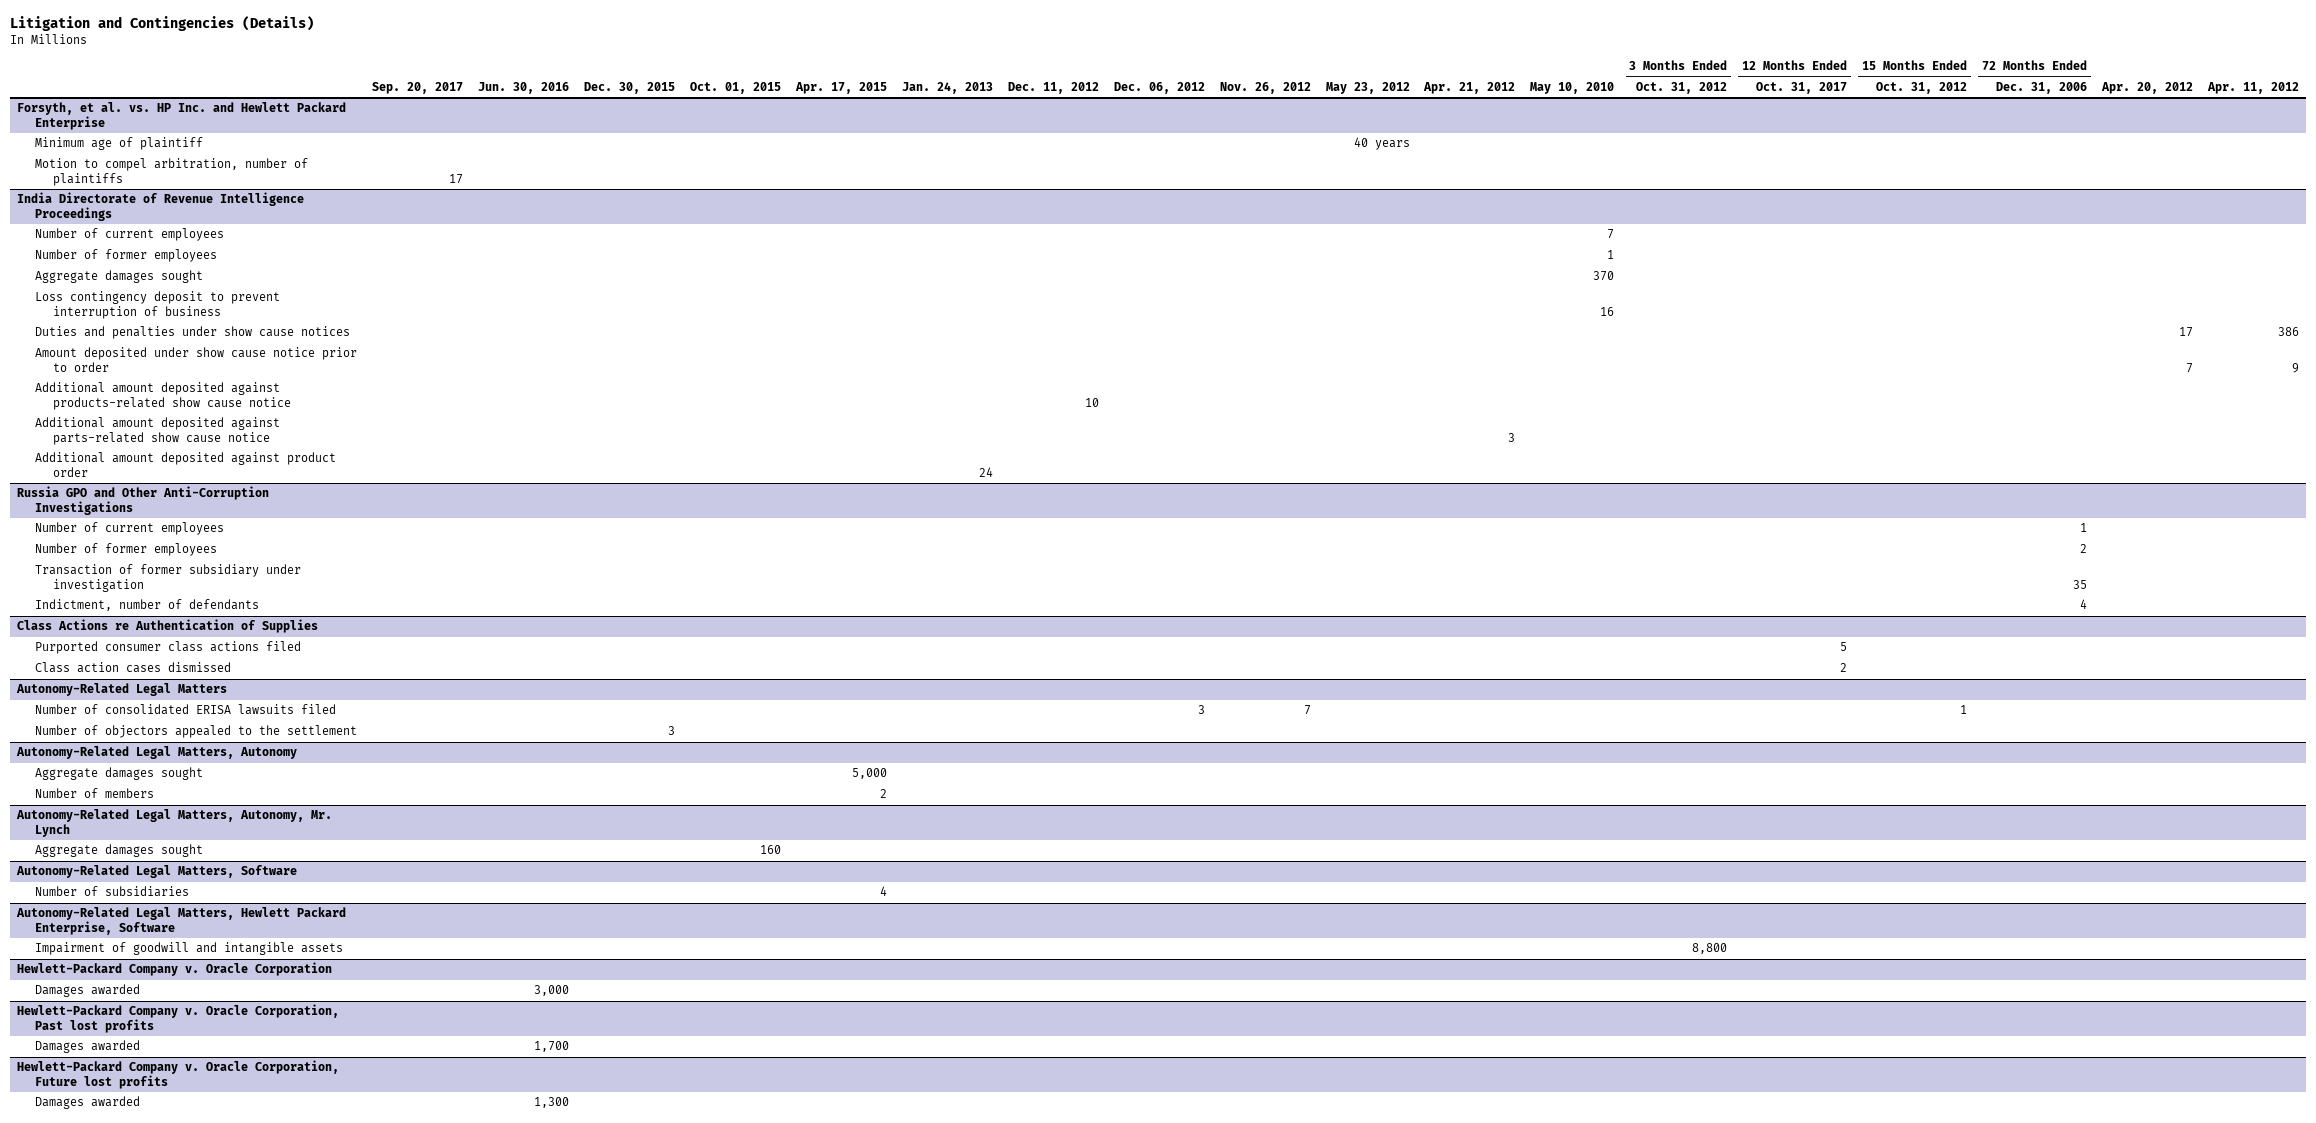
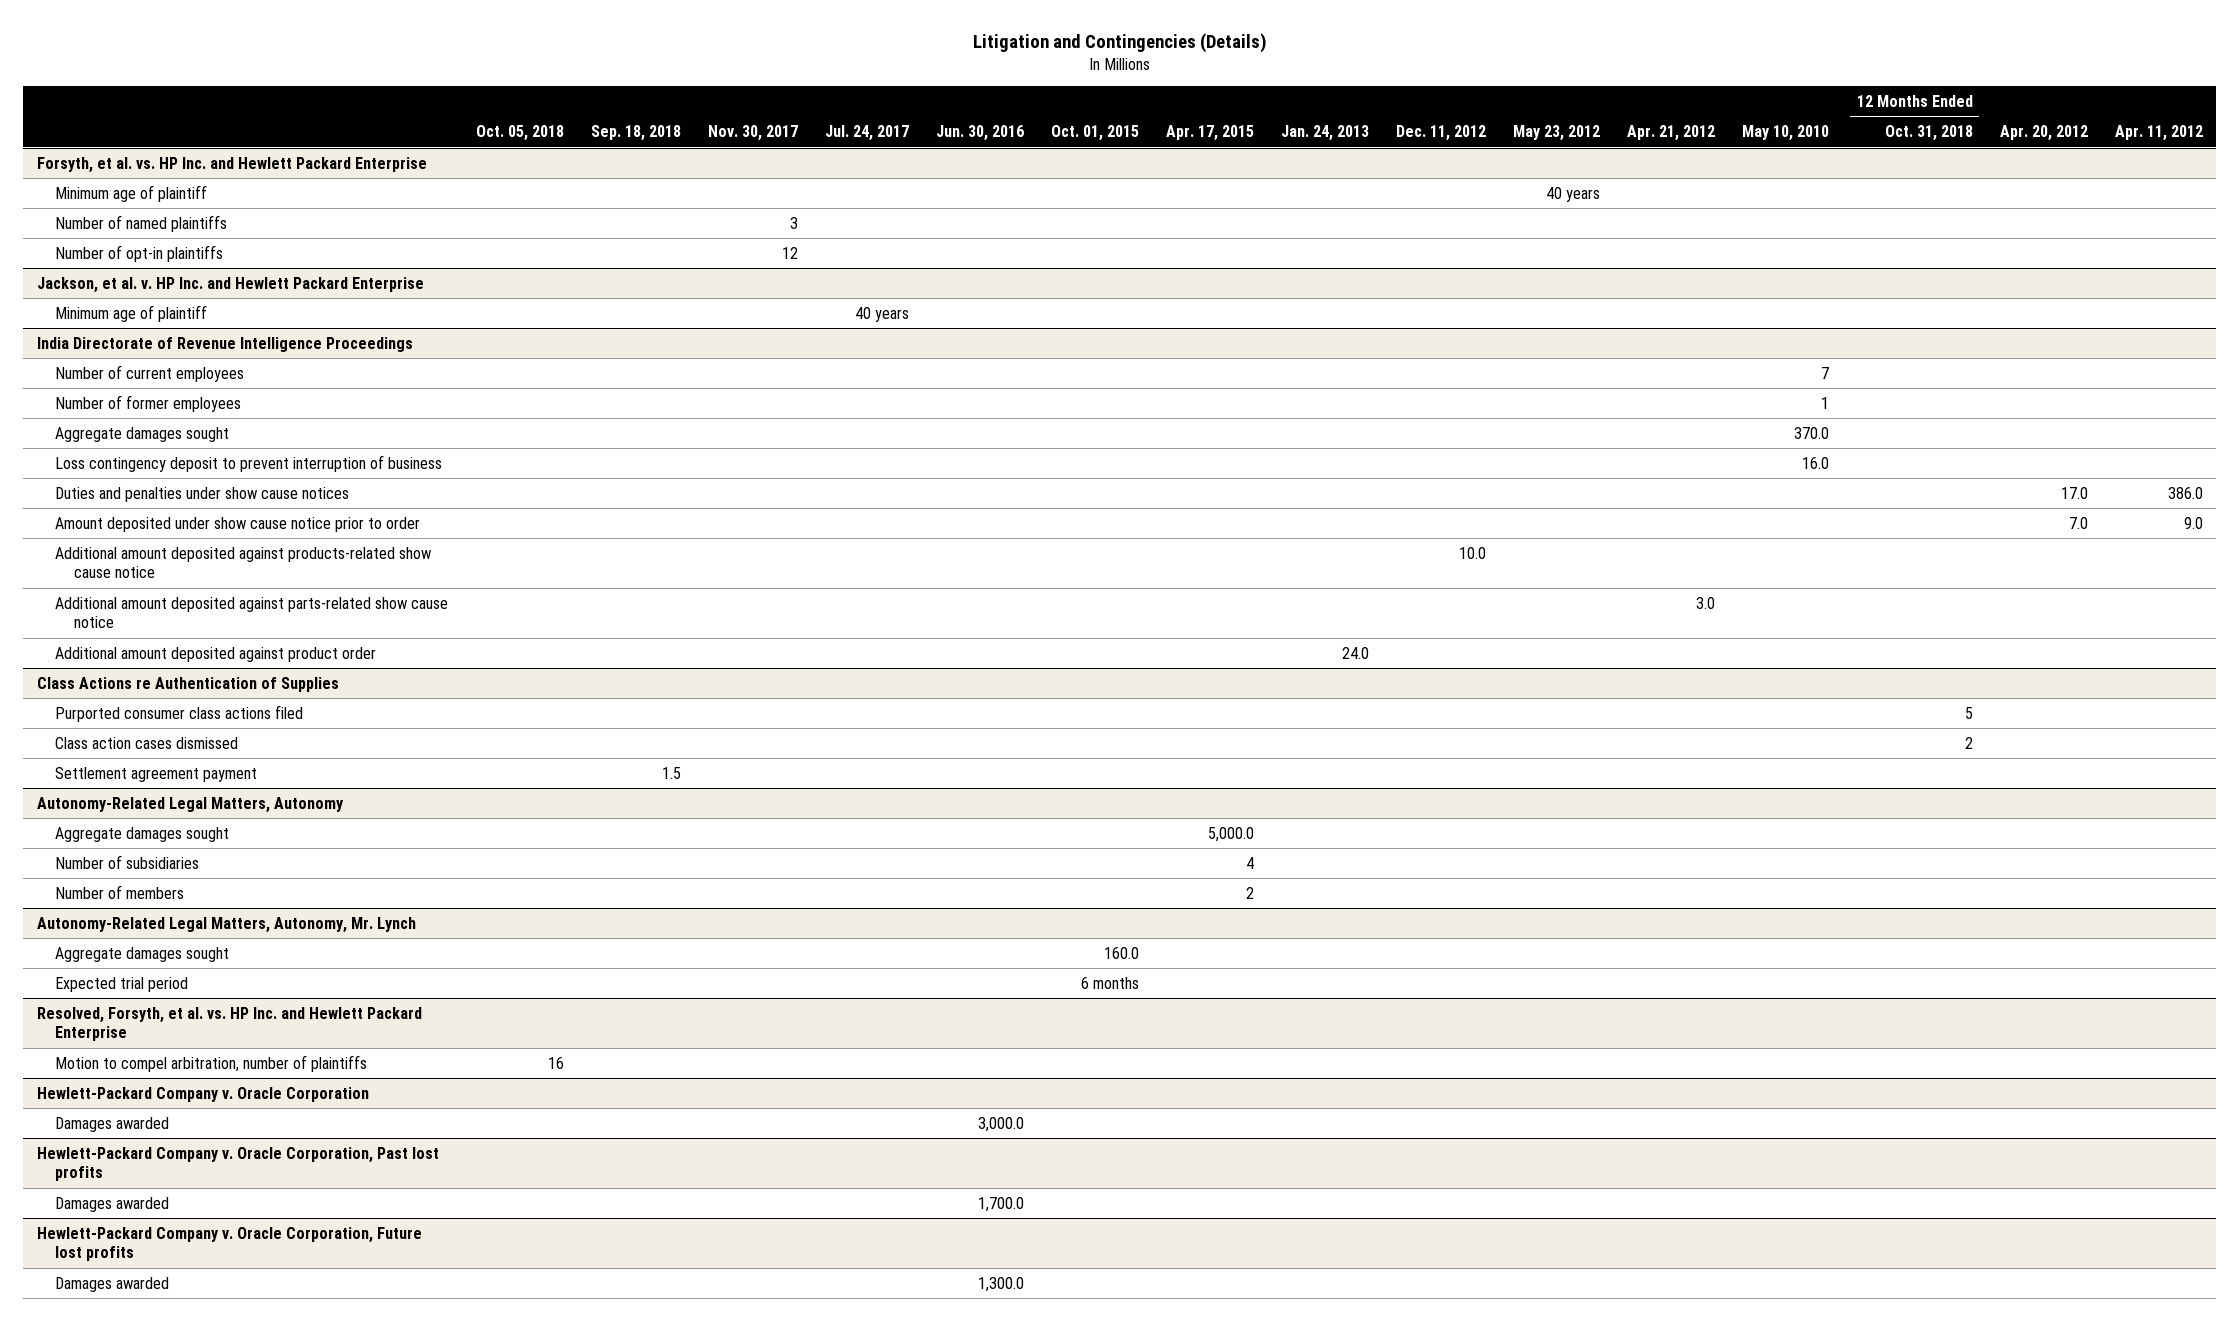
- | Sep. 20, 2017 | Jun. 30, 2016 | Dec. 30, 2015 | Oct. 01, 2015 | Apr. 17, 2015 | Jan. 24, 2013 | Dec. 11, 2012 | Dec. 06, 2012 | Nov. 26, 2012 | May 23, 2012 | Apr. 21, 2012 | May 10, 2010 | 3 Months Ended Oct. 31, 2012 | 12 Months Ended Oct. 31, 2017 | 15 Months Ended Oct. 31, 2012 | 72 Months Ended Dec. 31, 2006 | Apr. 20, 2012 | Apr. 11, 2012
+ | Oct. 05, 2018 | Sep. 18, 2018 | Nov. 30, 2017 | Jul. 24, 2017 | Jun. 30, 2016 | Oct. 01, 2015 | Apr. 17, 2015 | Jan. 24, 2013 | Dec. 11, 2012 | May 23, 2012 | Apr. 21, 2012 | May 10, 2010 | 12 Months Ended Oct. 31, 2018 | Apr. 20, 2012 | Apr. 11, 2012
@ Forsyth, et al. vs. HP Inc. and Hewlett Packard Enterprise
- Motion to compel arbitration, number of plaintiffs | 17 | | | | | | | | | | | | | | | | |
+ Number of named plaintiffs | | | 3 | | | | | | | | | | | |
+ Number of opt-in plaintiffs | | | 12 | | | | | | | | | | | |
+ Jackson, et al. v. HP Inc. and Hewlett Packard Enterprise
+ Minimum age of plaintiff | | | | 40 years | | | | | | | | | | |
@ India Directorate of Revenue Intelligence Proceedings
- Aggregate damages sought | | | | | | | | | | | | 370 | | | | | |
- Loss contingency deposit to prevent interruption of business | | | | | | | | | | | | 16 | | | | | |
- Duties and penalties under show cause notices | | | | | | | | | | | | | | | | | 17 | 386
- Amount deposited under show cause notice prior to order | | | | | | | | | | | | | | | | | 7 | 9
- Additional amount deposited against products-related show cause notice | | | | | | | 10 | | | | | | | | | | |
- Additional amount deposited against parts-related show cause notice | | | | | | | | | | | 3 | | | | | | |
- Additional amount deposited against product order | | | | | | 24 | | | | | | | | | | | |
- Russia GPO and Other Anti-Corruption Investigations
- Number of current employees | | | | | | | | | | | | | | | | 1 | |
- Number of former employees | | | | | | | | | | | | | | | | 2 | |
- Transaction of former subsidiary under investigation | | | | | | | | | | | | | | | | 35 | |
- Indictment, number of defendants | | | | | | | | | | | | | | | | 4 | |
@ India Directorate of Revenue Intelligence Proceedings
+ Aggregate damages sought | | | | | | | | | | | | 370.0 | | |
+ Loss contingency deposit to prevent interruption of business | | | | | | | | | | | | 16.0 | | |
+ Duties and penalties under show cause notices | | | | | | | | | | | | | | 17.0 | 386.0
+ Amount deposited under show cause notice prior to order | | | | | | | | | | | | | | 7.0 | 9.0
+ Additional amount deposited against products-related show cause notice | | | | | | | | | 10.0 | | | | | |
+ Additional amount deposited against parts-related show cause notice | | | | | | | | | | | 3.0 | | | |
+ Additional amount deposited against product order | | | | | | | | 24.0 | | | | | | |
- Autonomy-Related Legal Matters
- Number of consolidated ERISA lawsuits filed | | | | | | | | 3 | 7 | | | | | | 1 | | |
- Number of objectors appealed to the settlement | | | 3 | | | | | | | | | | | | | | |
@ Class Actions re Authentication of Supplies
+ Settlement agreement payment | | 1.5 | | | | | | | | | | | | |
@ Autonomy-Related Legal Matters, Autonomy
- Aggregate damages sought | | | | | 5,000 | | | | | | | | | | | | |
+ Aggregate damages sought | | | | | | | 5,000.0 | | | | | | | |
+ Number of subsidiaries | | | | | | | 4 | | | | | | | |
@ Autonomy-Related Legal Matters, Autonomy, Mr. Lynch
- Aggregate damages sought | | | | 160 | | | | | | | | | | | | | |
- Autonomy-Related Legal Matters, Software
- Number of subsidiaries | | | | | 4 | | | | | | | | | | | | |
- Autonomy-Related Legal Matters, Hewlett Packard Enterprise, Software
- Impairment of goodwill and intangible assets | | | | | | | | | | | | | 8,800 | | | | |
@ Autonomy-Related Legal Matters, Autonomy, Mr. Lynch
+ Aggregate damages sought | | | | | | 160.0 | | | | | | | | |
+ Expected trial period | | | | | | 6 months | | | | | | | | |
+ Resolved, Forsyth, et al. vs. HP Inc. and Hewlett Packard Enterprise
+ Motion to compel arbitration, number of plaintiffs | 16 | | | | | | | | | | | | | |
@ Hewlett-Packard Company v. Oracle Corporation
- Damages awarded | | 3,000 | | | | | | | | | | | | | | | |
+ Damages awarded | | | | | 3,000.0 | | | | | | | | | |
@ Hewlett-Packard Company v. Oracle Corporation, Past lost profits
- Damages awarded | | 1,700 | | | | | | | | | | | | | | | |
+ Damages awarded | | | | | 1,700.0 | | | | | | | | | |
@ Hewlett-Packard Company v. Oracle Corporation, Future lost profits
- Damages awarded | | 1,300 | | | | | | | | | | | | | | | |
+ Damages awarded | | | | | 1,300.0 | | | | | | | | | |

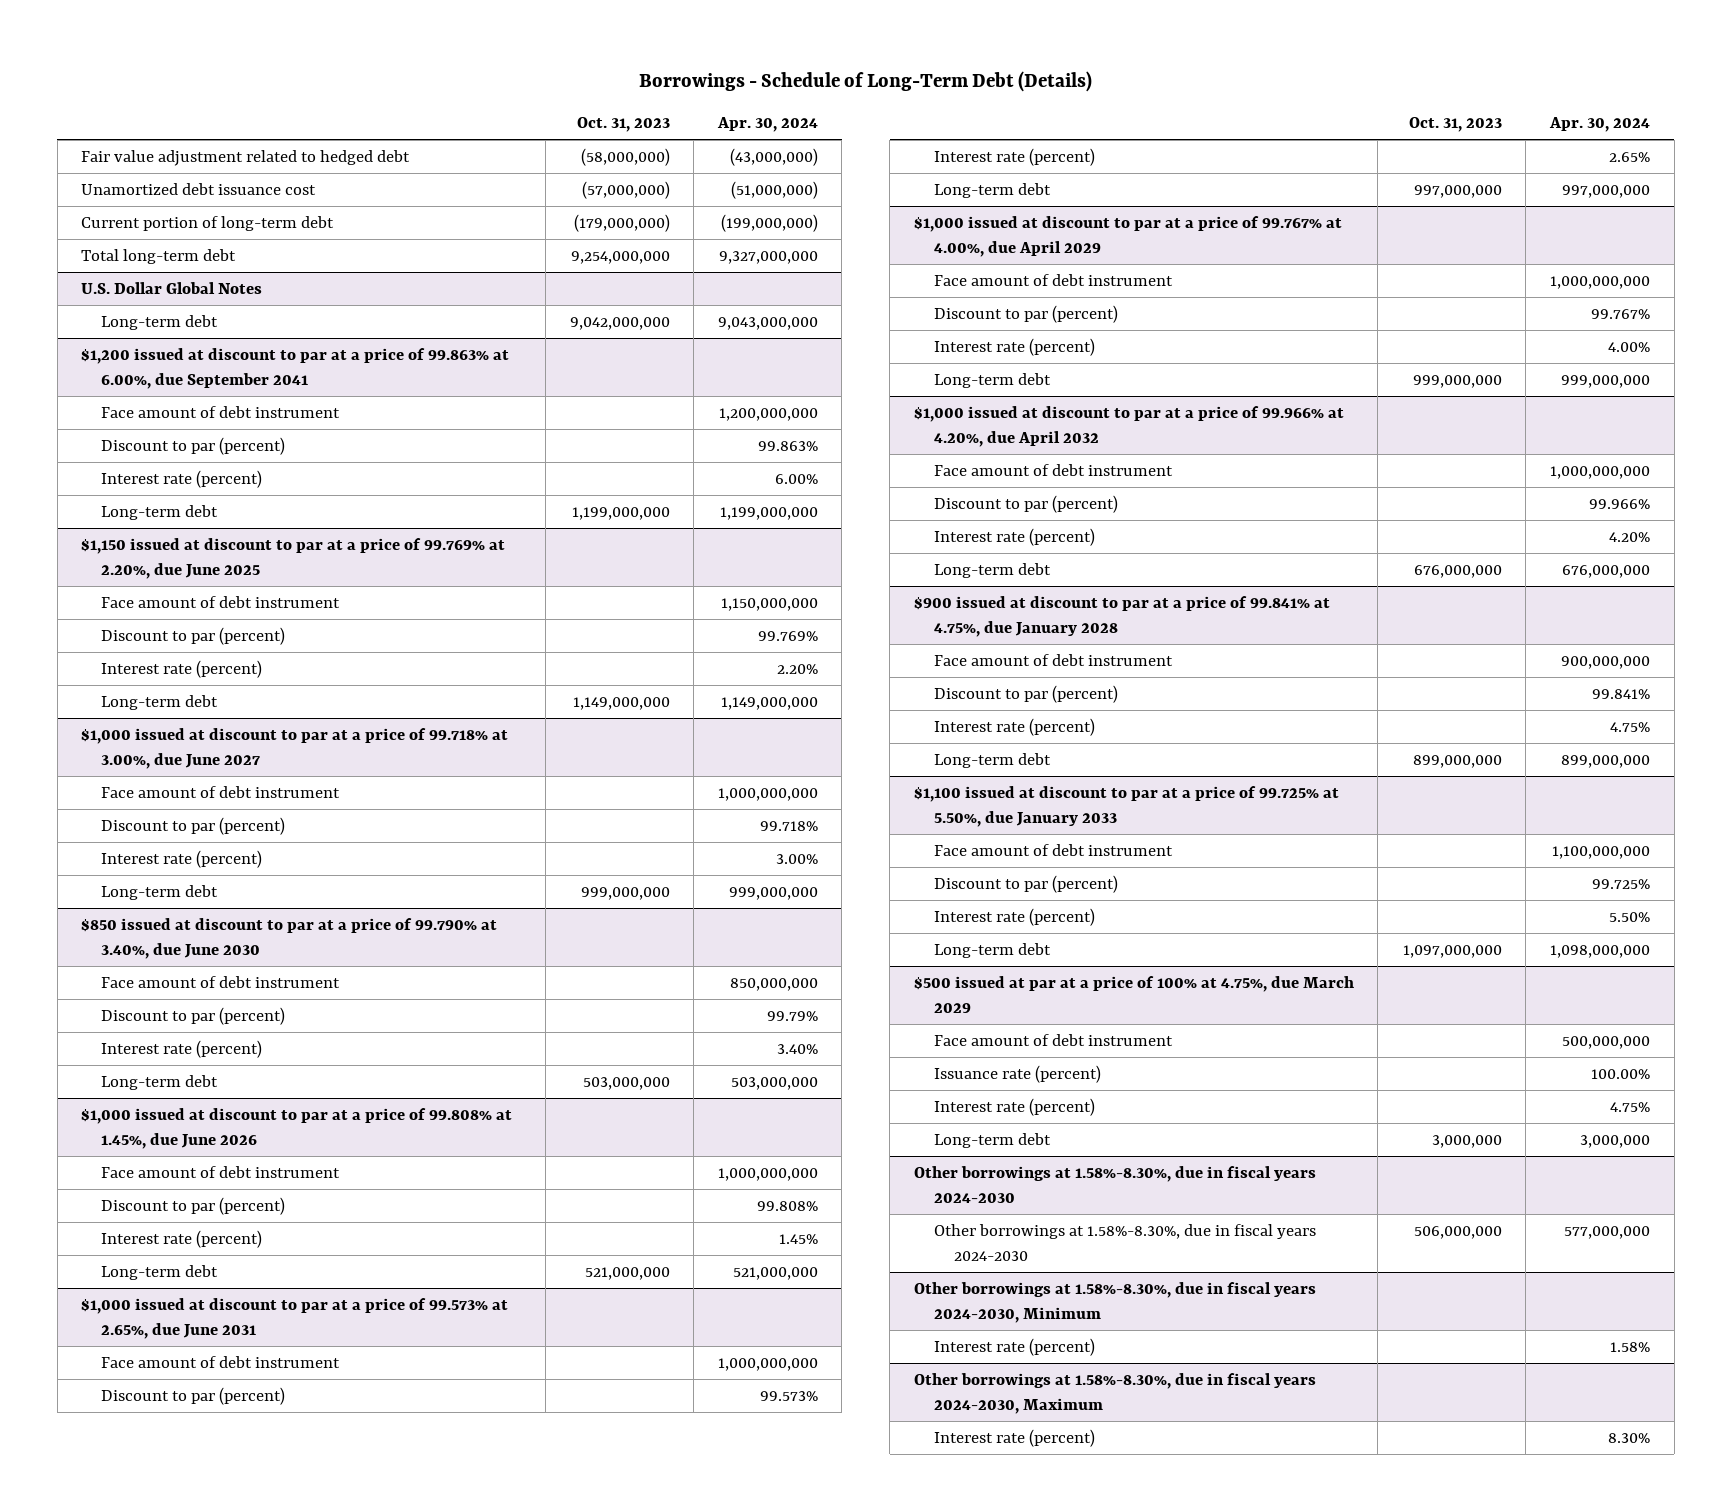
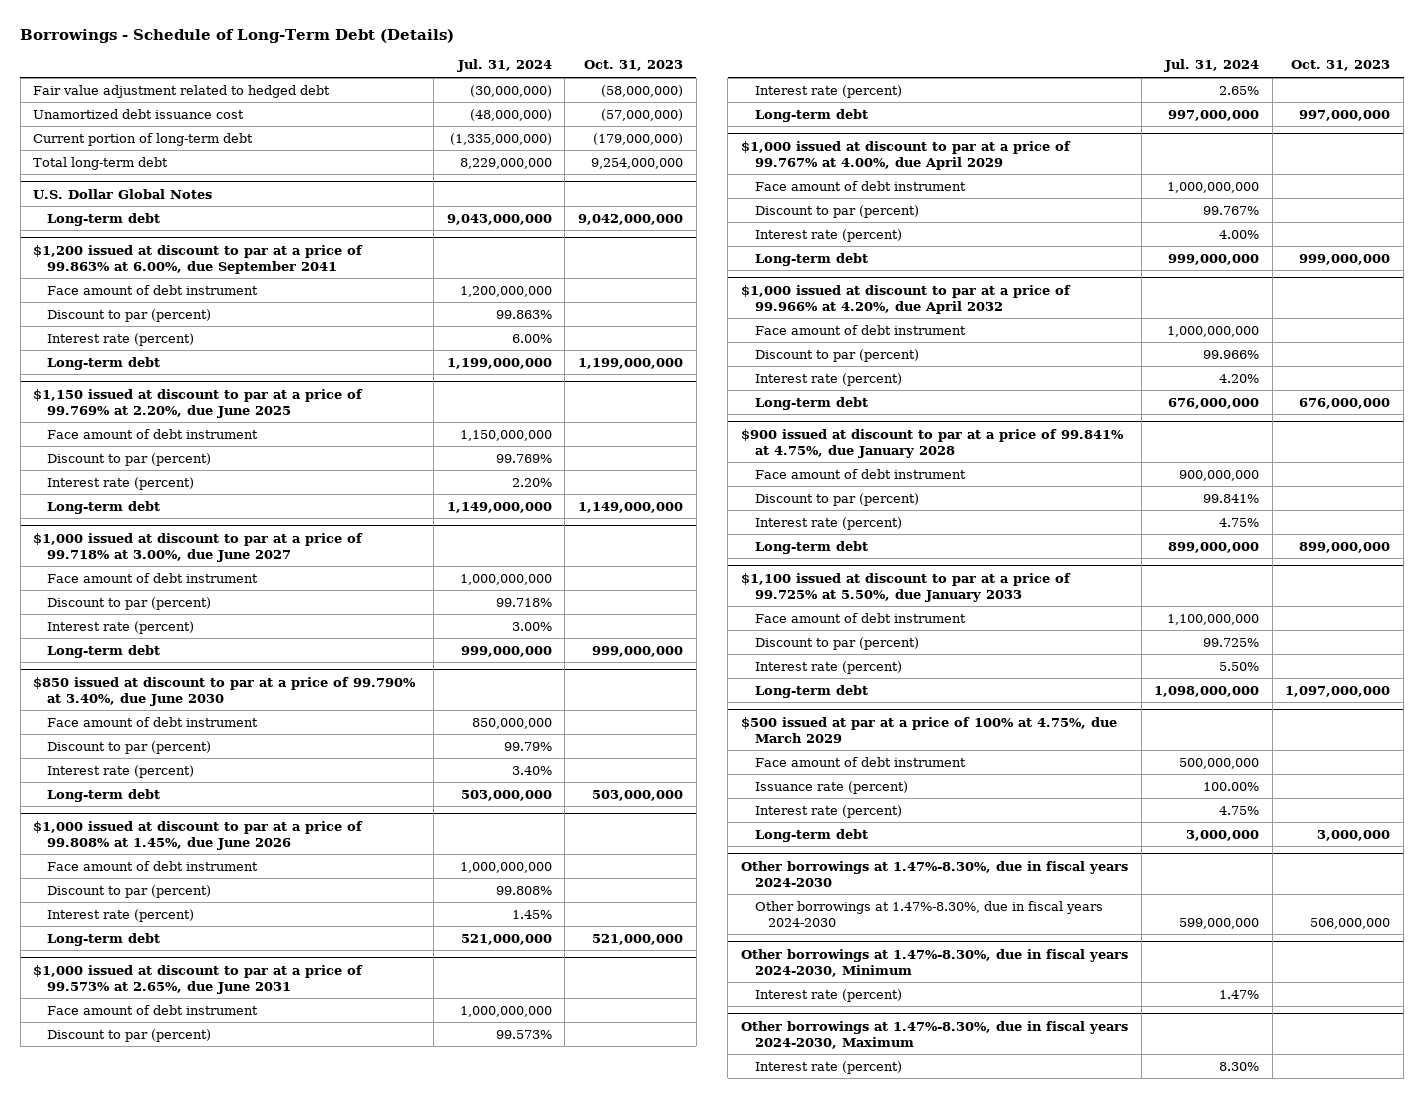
- | Oct. 31, 2023 | Apr. 30, 2024
+ | Jul. 31, 2024 | Oct. 31, 2023
- Other borrowings at 1.58%-8.30%, due in fiscal years 2024-2030
- Other borrowings at 1.58%-8.30%, due in fiscal years 2024-2030 | 506,000,000 | 577,000,000
- Other borrowings at 1.58%-8.30%, due in fiscal years 2024-2030, Minimum
+ Other borrowings at 1.47%-8.30%, due in fiscal years 2024-2030
+ Other borrowings at 1.47%-8.30%, due in fiscal years 2024-2030 | 599,000,000 | 506,000,000
+ Other borrowings at 1.47%-8.30%, due in fiscal years 2024-2030, Minimum
- Other borrowings at 1.58%-8.30%, due in fiscal years 2024-2030, Maximum
+ Other borrowings at 1.47%-8.30%, due in fiscal years 2024-2030, Maximum

